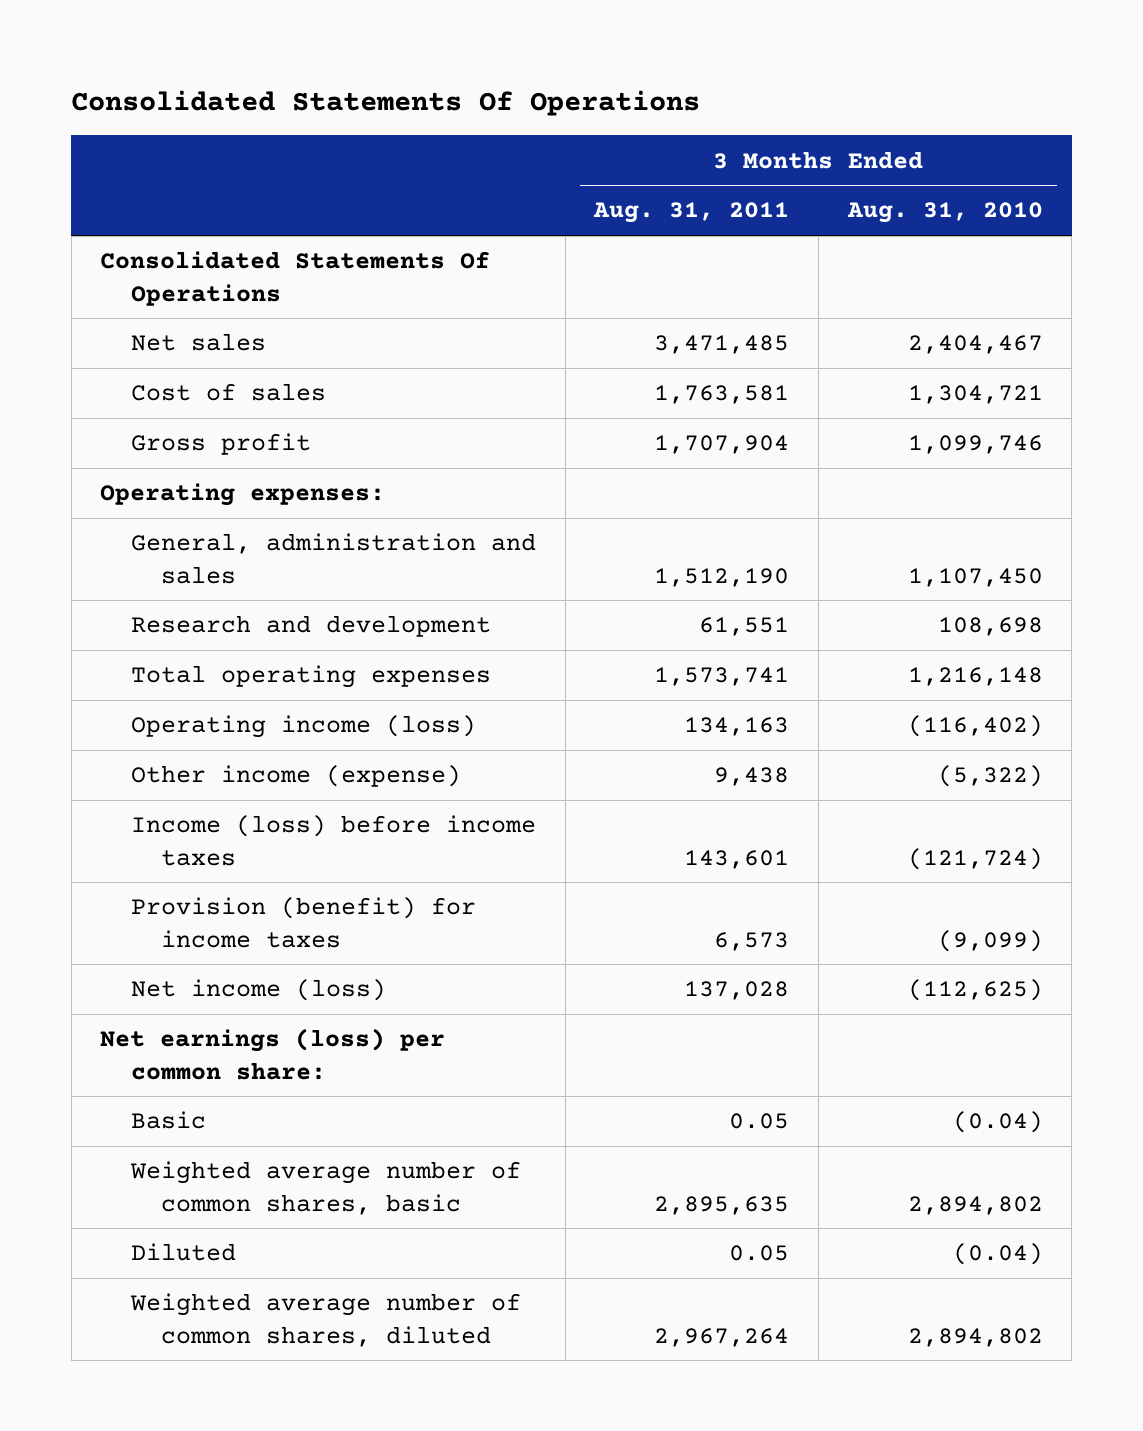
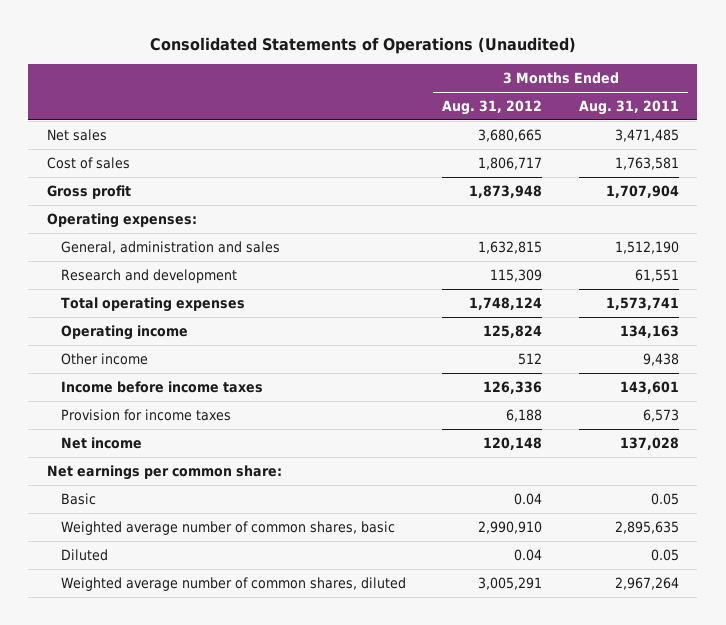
- Consolidated Statements Of Operations
+ Consolidated Statements of Operations (Unaudited)
- | 3 Months Ended Aug. 31, 2011 | 3 Months Ended Aug. 31, 2010
+ | 3 Months Ended Aug. 31, 2012 | 3 Months Ended Aug. 31, 2011
- Consolidated Statements Of Operations
- Operating income (loss) | 134,163 | (116,402)
- Other income (expense) | 9,438 | (5,322)
- Income (loss) before income taxes | 143,601 | (121,724)
- Provision (benefit) for income taxes | 6,573 | (9,099)
- Net income (loss) | 137,028 | (112,625)
- Net earnings (loss) per common share:
+ Operating income | 125,824 | 134,163
+ Other income | 512 | 9,438
+ Income before income taxes | 126,336 | 143,601
+ Provision for income taxes | 6,188 | 6,573
+ Net income | 120,148 | 137,028
+ Net earnings per common share:

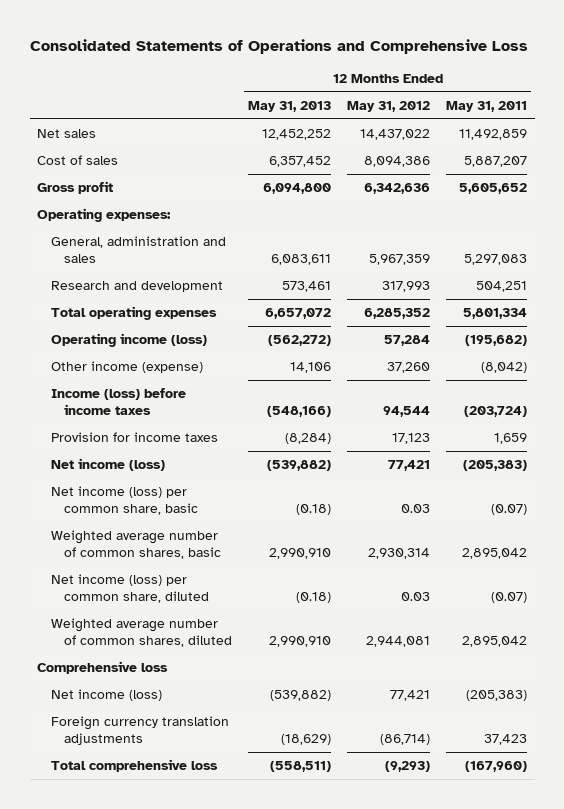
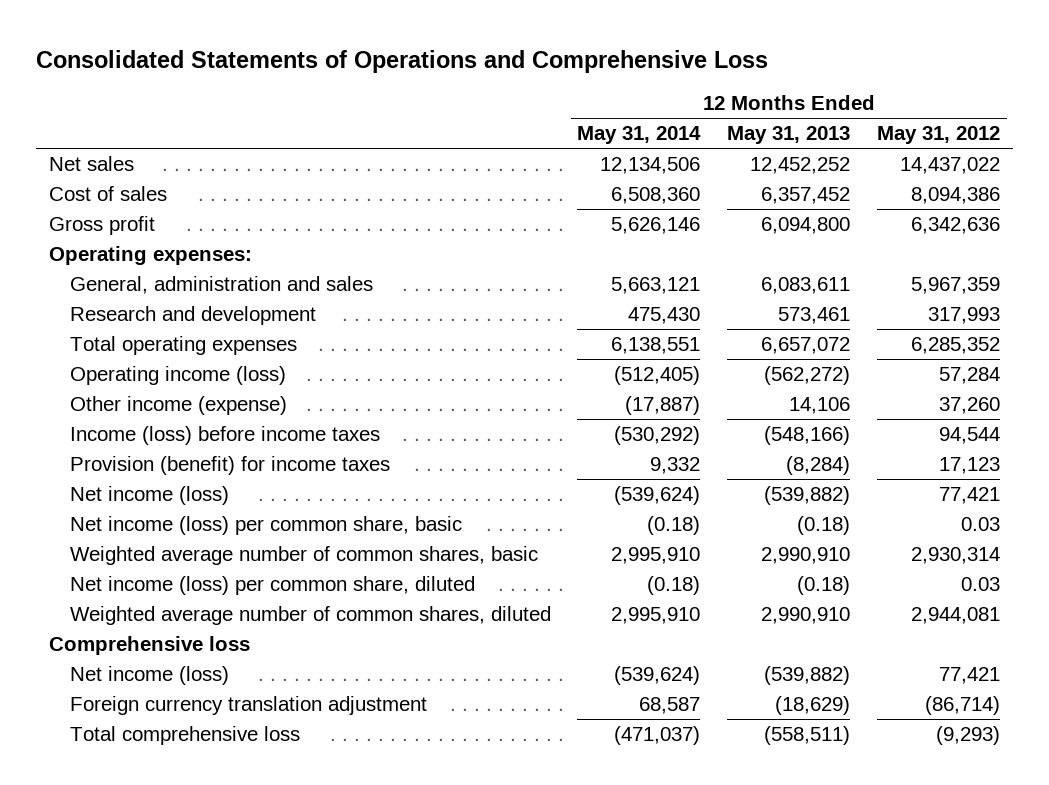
- | 12 Months Ended May 31, 2013 | 12 Months Ended May 31, 2012 | 12 Months Ended May 31, 2011
+ | 12 Months Ended May 31, 2014 | 12 Months Ended May 31, 2013 | 12 Months Ended May 31, 2012
- Provision for income taxes | (8,284) | 17,123 | 1,659
+ Provision (benefit) for income taxes | 9,332 | (8,284) | 17,123
- Foreign currency translation adjustments | (18,629) | (86,714) | 37,423
+ Foreign currency translation adjustment | 68,587 | (18,629) | (86,714)

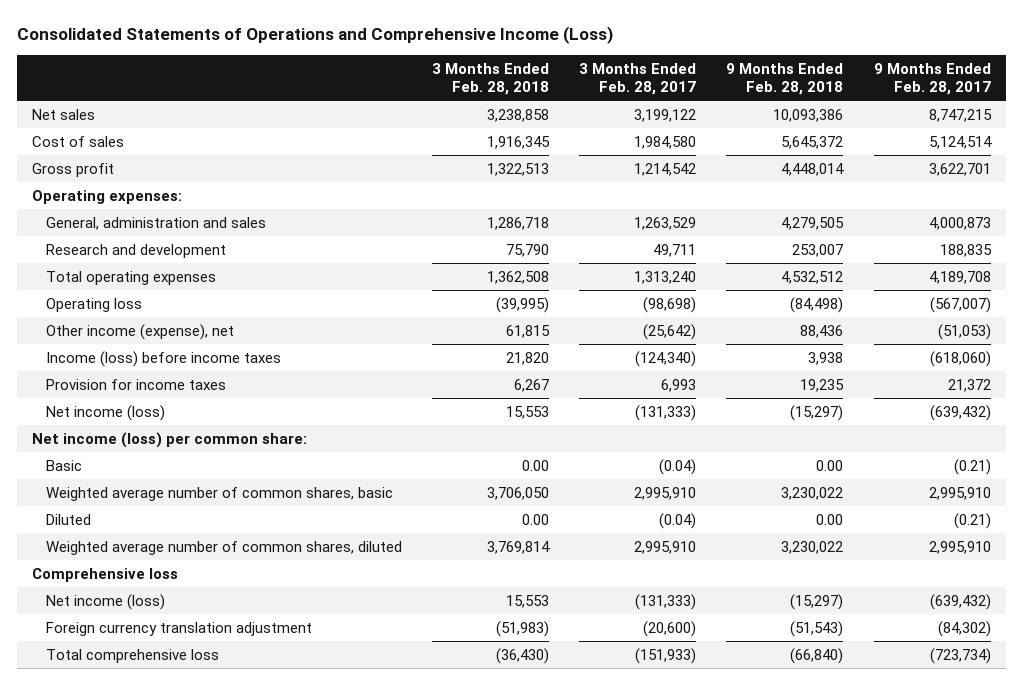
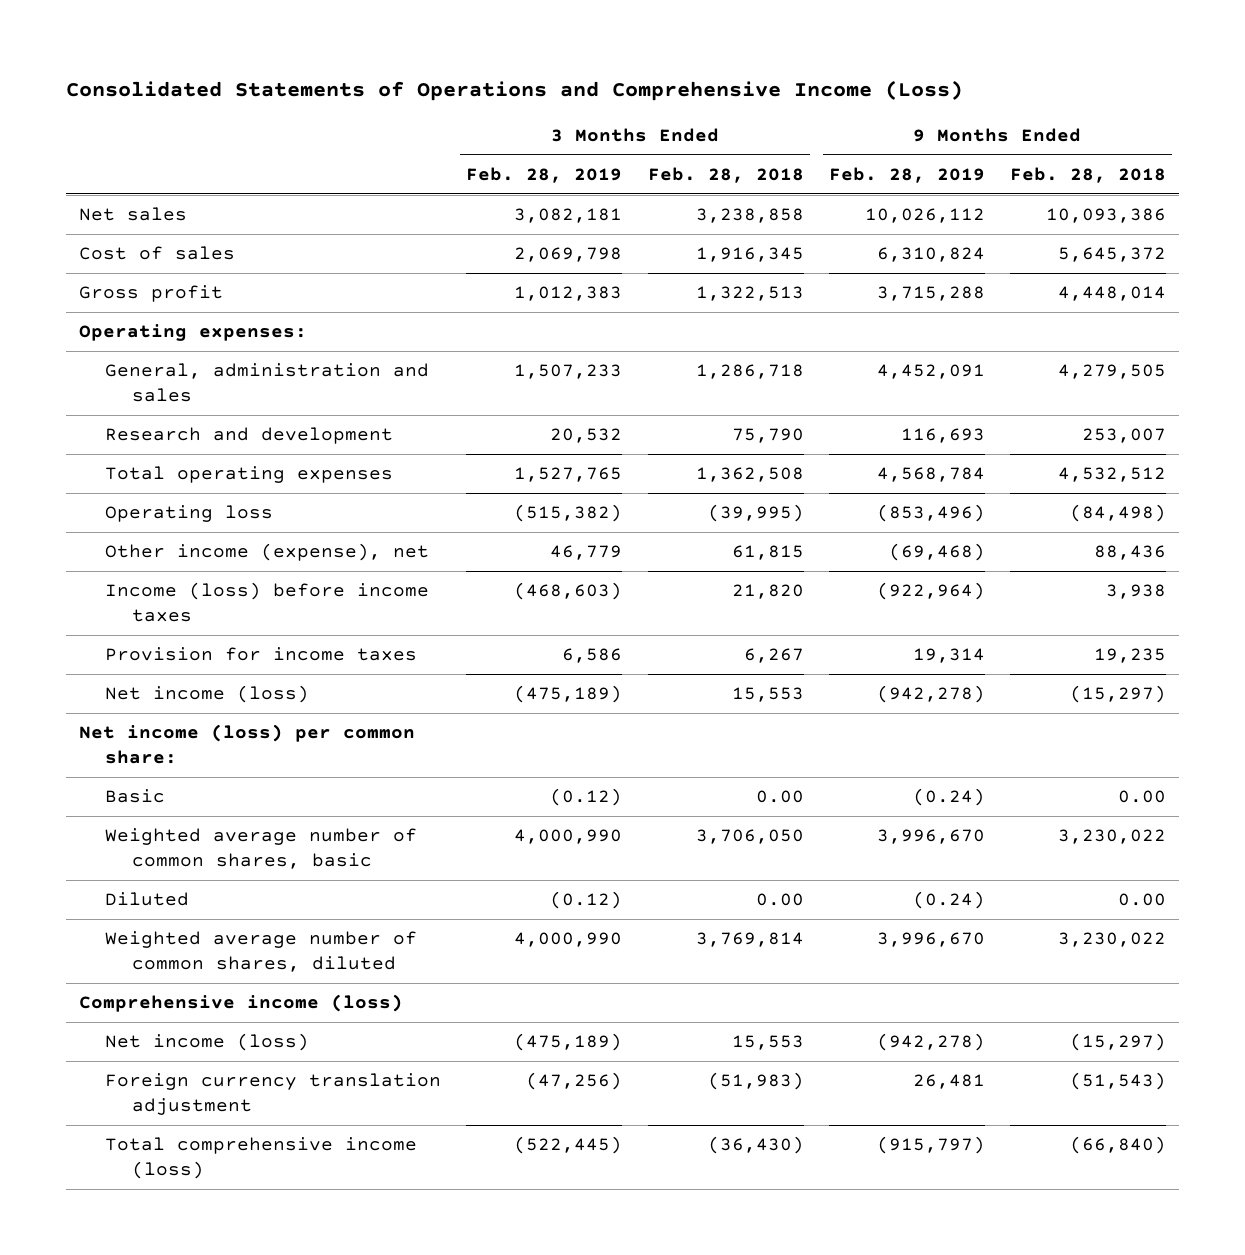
- | 3 Months Ended Feb. 28, 2018 | 3 Months Ended Feb. 28, 2017 | 9 Months Ended Feb. 28, 2018 | 9 Months Ended Feb. 28, 2017
+ | 3 Months Ended Feb. 28, 2019 | 3 Months Ended Feb. 28, 2018 | 9 Months Ended Feb. 28, 2019 | 9 Months Ended Feb. 28, 2018
- Comprehensive loss
+ Comprehensive income (loss)
- Total comprehensive loss | (36,430) | (151,933) | (66,840) | (723,734)
+ Total comprehensive income (loss) | (522,445) | (36,430) | (915,797) | (66,840)

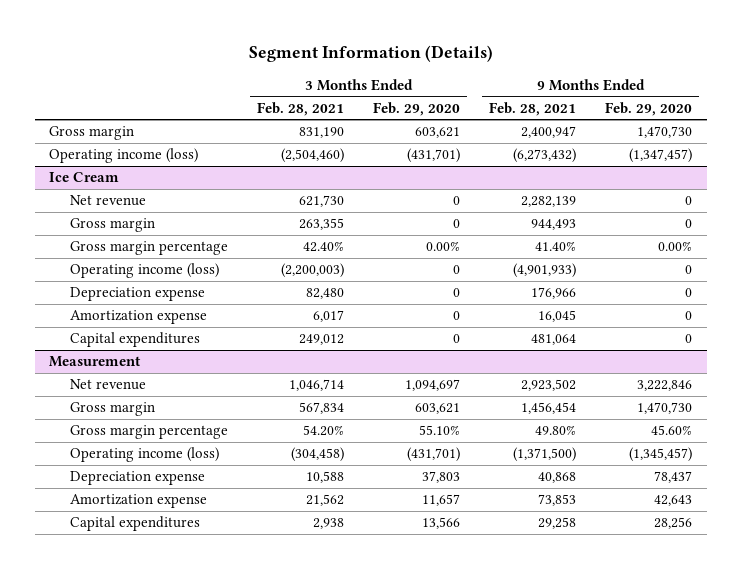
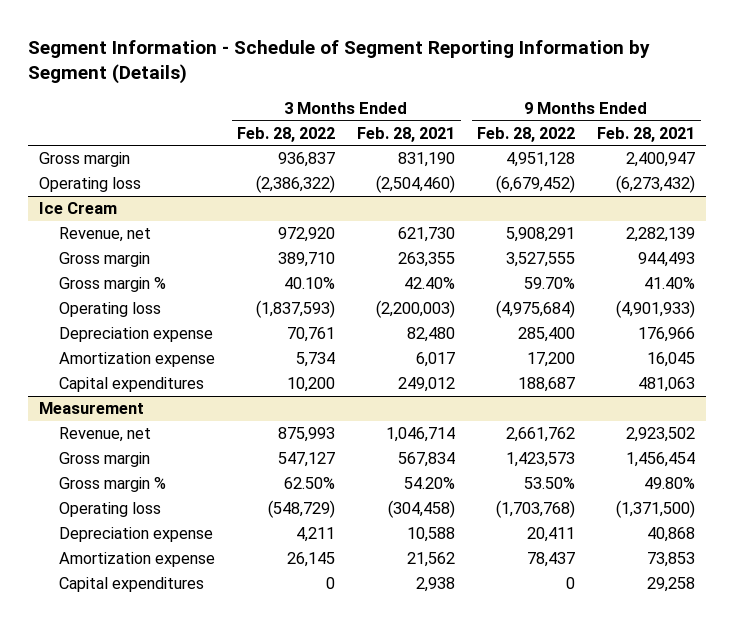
- Segment Information (Details)
+ Segment Information - Schedule of Segment Reporting Information by Segment (Details)
- | 3 Months Ended Feb. 28, 2021 | 3 Months Ended Feb. 29, 2020 | 9 Months Ended Feb. 28, 2021 | 9 Months Ended Feb. 29, 2020
+ | 3 Months Ended Feb. 28, 2022 | 3 Months Ended Feb. 28, 2021 | 9 Months Ended Feb. 28, 2022 | 9 Months Ended Feb. 28, 2021
- Operating income (loss) | (2,504,460) | (431,701) | (6,273,432) | (1,347,457)
+ Operating loss | (2,386,322) | (2,504,460) | (6,679,452) | (6,273,432)
@ Ice Cream
- Net revenue | 621,730 | 0 | 2,282,139 | 0
+ Revenue, net | 972,920 | 621,730 | 5,908,291 | 2,282,139
- Gross margin percentage | 42.40% | 0.00% | 41.40% | 0.00%
- Operating income (loss) | (2,200,003) | 0 | (4,901,933) | 0
+ Gross margin % | 40.10% | 42.40% | 59.70% | 41.40%
+ Operating loss | (1,837,593) | (2,200,003) | (4,975,684) | (4,901,933)
- Capital expenditures | 249,012 | 0 | 481,064 | 0
+ Capital expenditures | 10,200 | 249,012 | 188,687 | 481,063
@ Measurement
- Net revenue | 1,046,714 | 1,094,697 | 2,923,502 | 3,222,846
+ Revenue, net | 875,993 | 1,046,714 | 2,661,762 | 2,923,502
- Gross margin percentage | 54.20% | 55.10% | 49.80% | 45.60%
- Operating income (loss) | (304,458) | (431,701) | (1,371,500) | (1,345,457)
+ Gross margin % | 62.50% | 54.20% | 53.50% | 49.80%
+ Operating loss | (548,729) | (304,458) | (1,703,768) | (1,371,500)

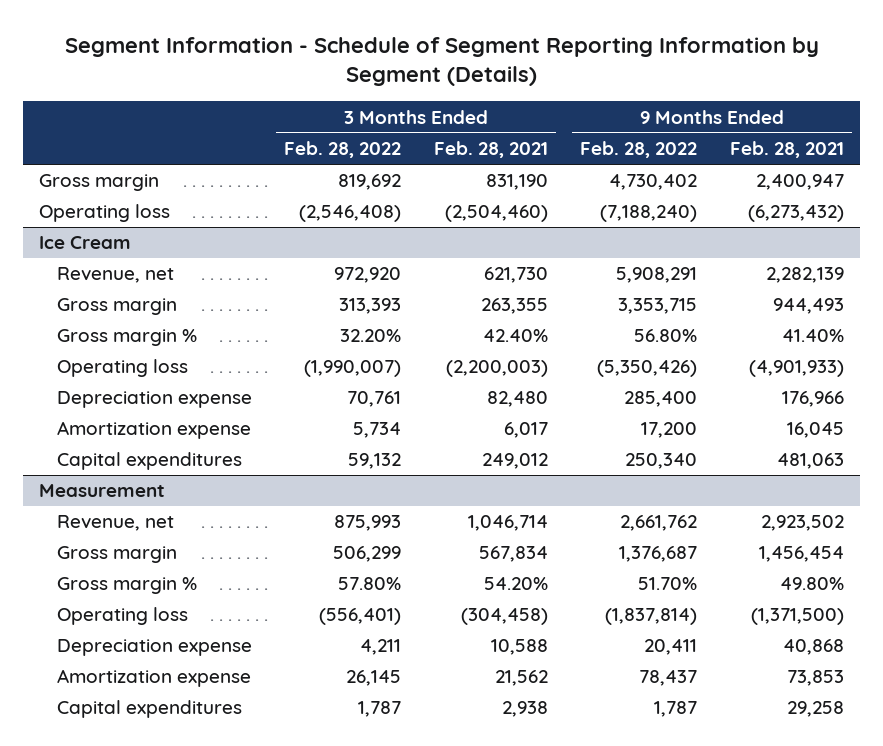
- Gross margin | 936,837 | 831,190 | 4,951,128 | 2,400,947
- Operating loss | (2,386,322) | (2,504,460) | (6,679,452) | (6,273,432)
+ Gross margin | 819,692 | 831,190 | 4,730,402 | 2,400,947
+ Operating loss | (2,546,408) | (2,504,460) | (7,188,240) | (6,273,432)
@ Ice Cream
- Gross margin | 389,710 | 263,355 | 3,527,555 | 944,493
- Gross margin % | 40.10% | 42.40% | 59.70% | 41.40%
- Operating loss | (1,837,593) | (2,200,003) | (4,975,684) | (4,901,933)
+ Gross margin | 313,393 | 263,355 | 3,353,715 | 944,493
+ Gross margin % | 32.20% | 42.40% | 56.80% | 41.40%
+ Operating loss | (1,990,007) | (2,200,003) | (5,350,426) | (4,901,933)
- Capital expenditures | 10,200 | 249,012 | 188,687 | 481,063
+ Capital expenditures | 59,132 | 249,012 | 250,340 | 481,063
@ Measurement
- Gross margin | 547,127 | 567,834 | 1,423,573 | 1,456,454
- Gross margin % | 62.50% | 54.20% | 53.50% | 49.80%
- Operating loss | (548,729) | (304,458) | (1,703,768) | (1,371,500)
+ Gross margin | 506,299 | 567,834 | 1,376,687 | 1,456,454
+ Gross margin % | 57.80% | 54.20% | 51.70% | 49.80%
+ Operating loss | (556,401) | (304,458) | (1,837,814) | (1,371,500)
- Capital expenditures | 0 | 2,938 | 0 | 29,258
+ Capital expenditures | 1,787 | 2,938 | 1,787 | 29,258

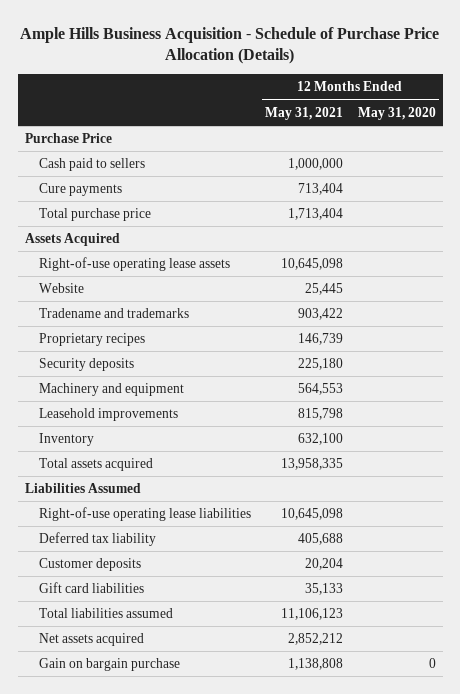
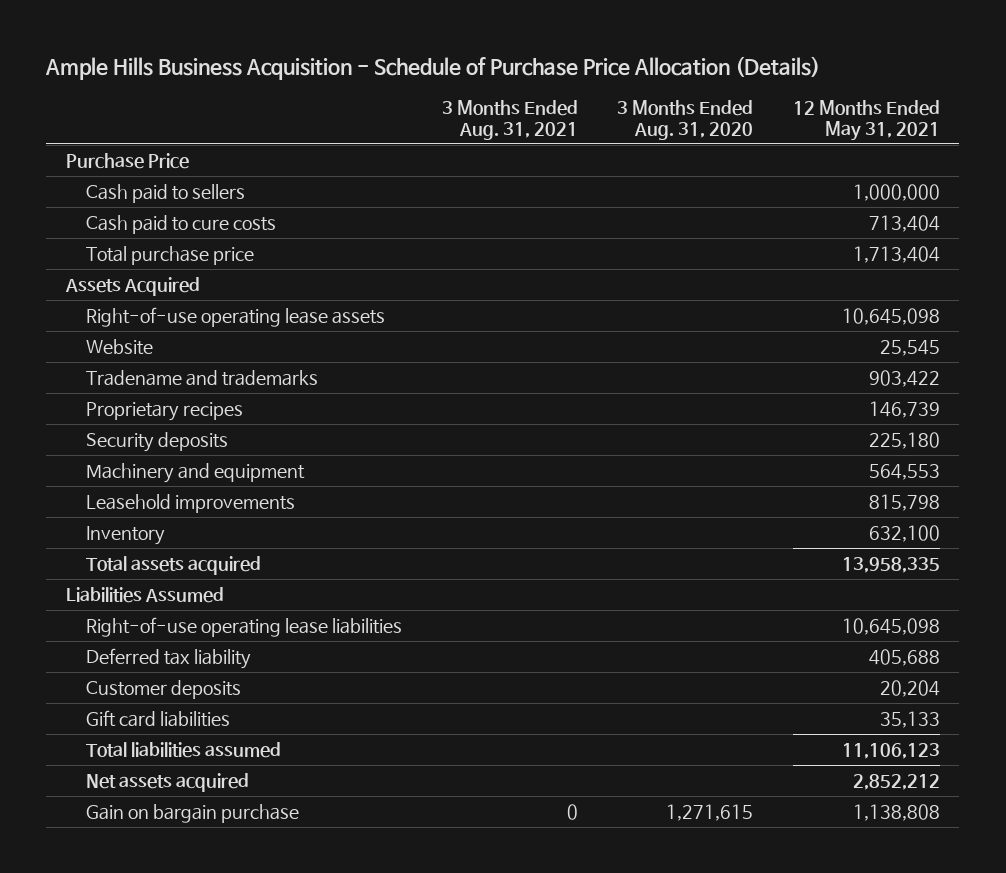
- | 12 Months Ended May 31, 2021 | 12 Months Ended May 31, 2020
+ | 3 Months Ended Aug. 31, 2021 | 3 Months Ended Aug. 31, 2020 | 12 Months Ended May 31, 2021
- Cure payments | 713,404 |
+ Cash paid to cure costs | | | 713,404
- Website | 25,445 |
+ Website | | | 25,545

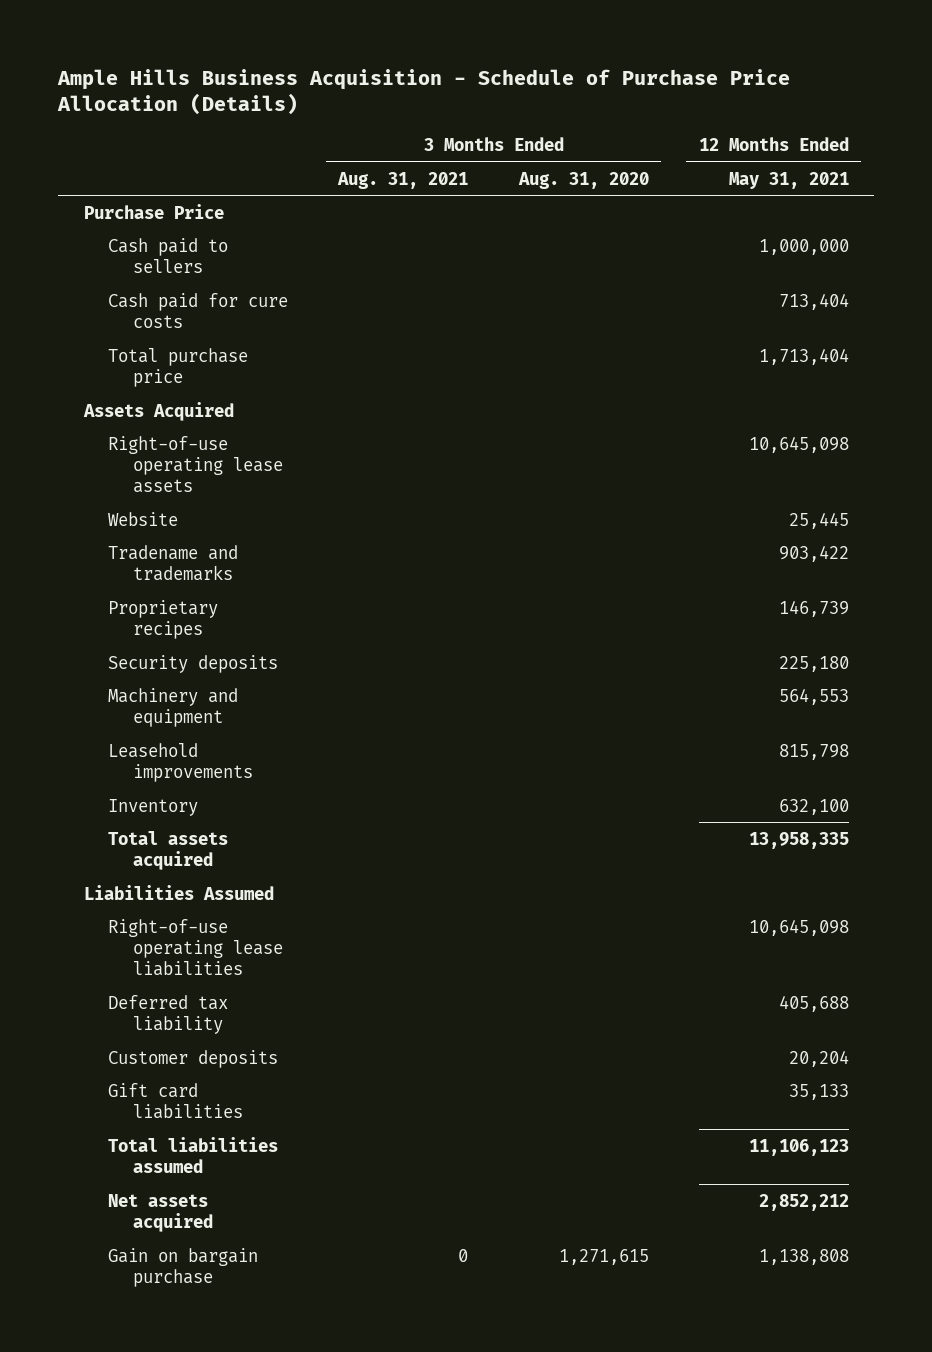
- Cash paid to cure costs | | | 713,404
+ Cash paid for cure costs | | | 713,404
- Website | | | 25,545
+ Website | | | 25,445

